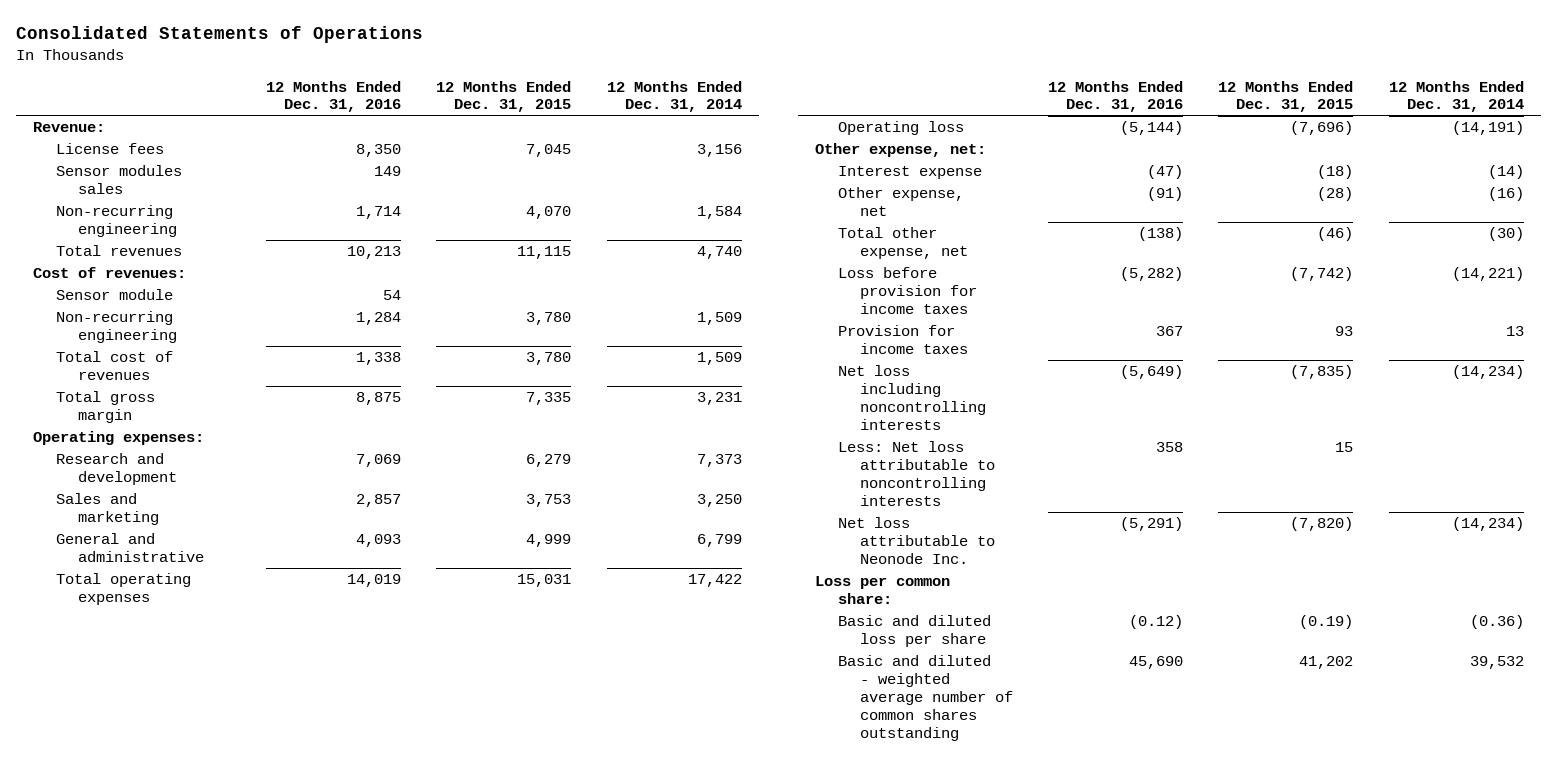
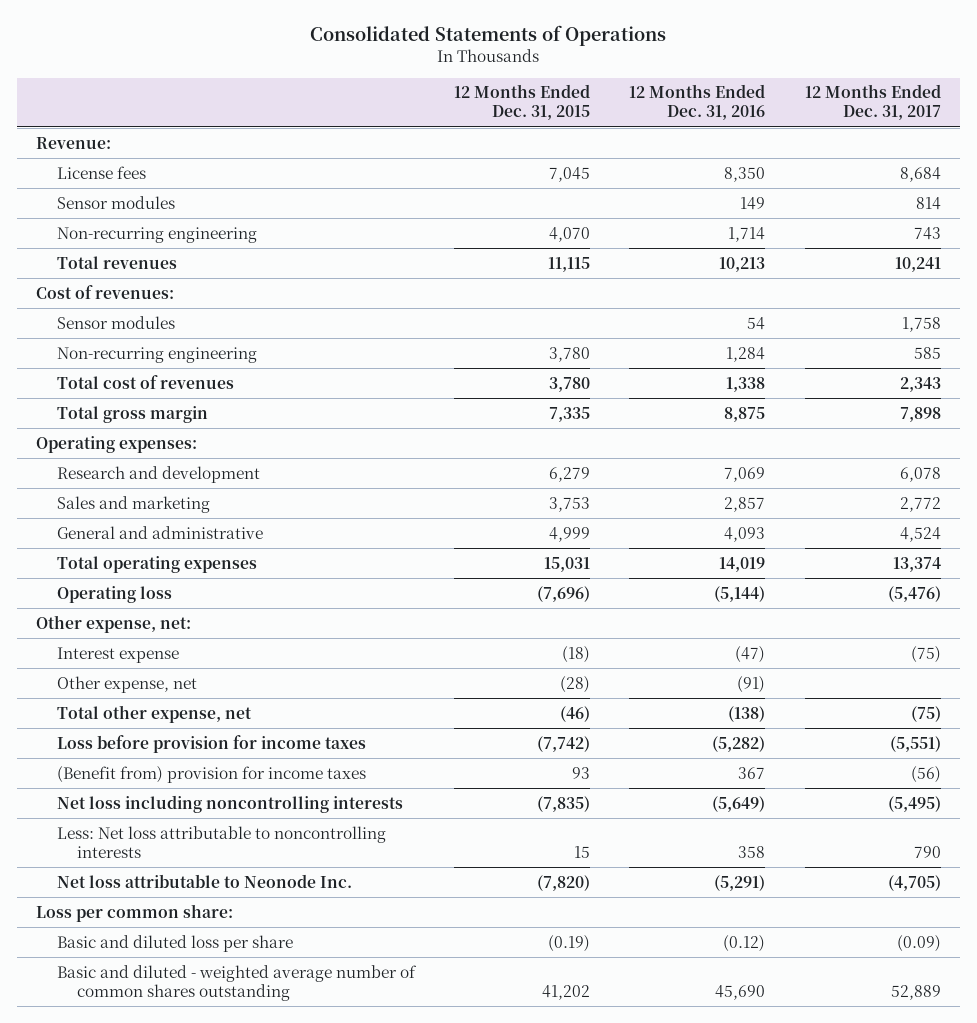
- | 12 Months Ended Dec. 31, 2016 | 12 Months Ended Dec. 31, 2015 | 12 Months Ended Dec. 31, 2014
+ | 12 Months Ended Dec. 31, 2015 | 12 Months Ended Dec. 31, 2016 | 12 Months Ended Dec. 31, 2017
- Sensor modules sales | 149 | |
+ Sensor modules | | 149 | 814
- Sensor module | 54 | |
+ Sensor modules | | 54 | 1,758
- Provision for income taxes | 367 | 93 | 13
+ (Benefit from) provision for income taxes | 93 | 367 | (56)

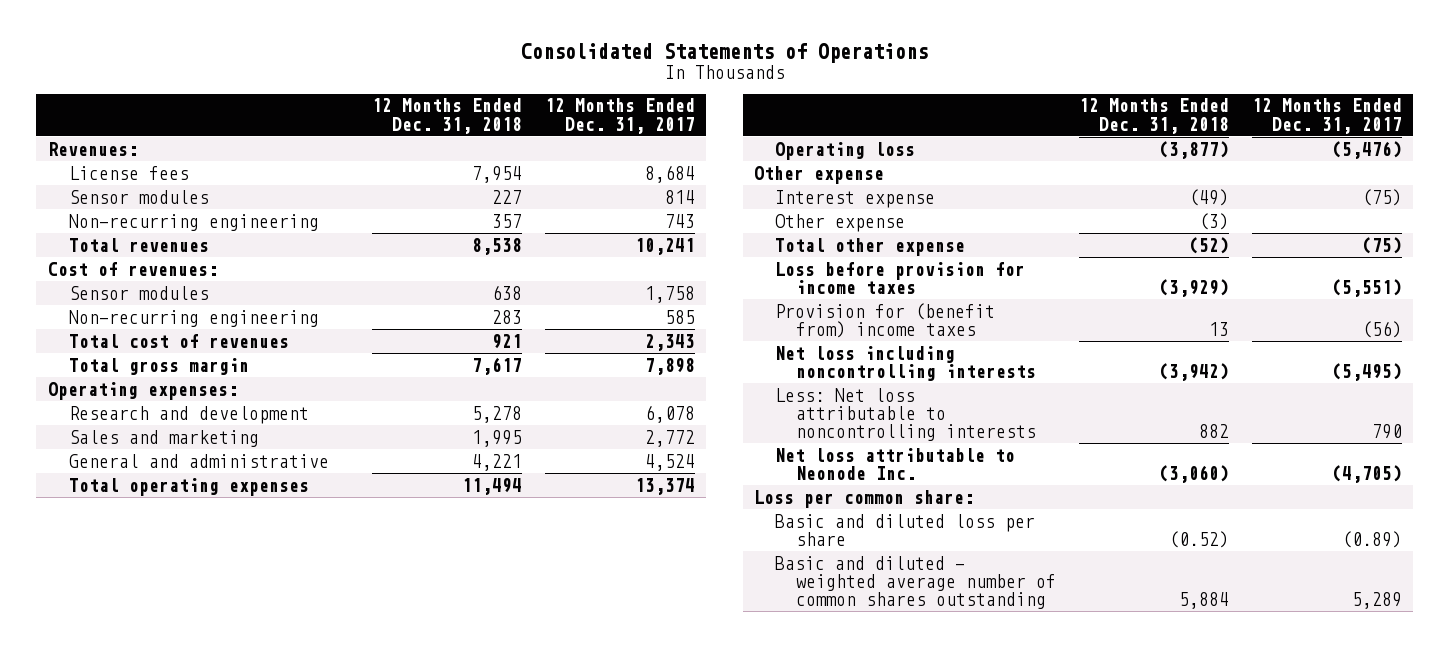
- | 12 Months Ended Dec. 31, 2015 | 12 Months Ended Dec. 31, 2016 | 12 Months Ended Dec. 31, 2017
+ | 12 Months Ended Dec. 31, 2018 | 12 Months Ended Dec. 31, 2017
- Revenue:
+ Revenues:
- Other expense, net:
+ Other expense
- Other expense, net | (28) | (91) |
- Total other expense, net | (46) | (138) | (75)
+ Other expense | (3) |
+ Total other expense | (52) | (75)
- (Benefit from) provision for income taxes | 93 | 367 | (56)
+ Provision for (benefit from) income taxes | 13 | (56)
- Basic and diluted loss per share | (0.19) | (0.12) | (0.09)
- Basic and diluted - weighted average number of common shares outstanding | 41,202 | 45,690 | 52,889
+ Basic and diluted loss per share | (0.52) | (0.89)
+ Basic and diluted - weighted average number of common shares outstanding | 5,884 | 5,289

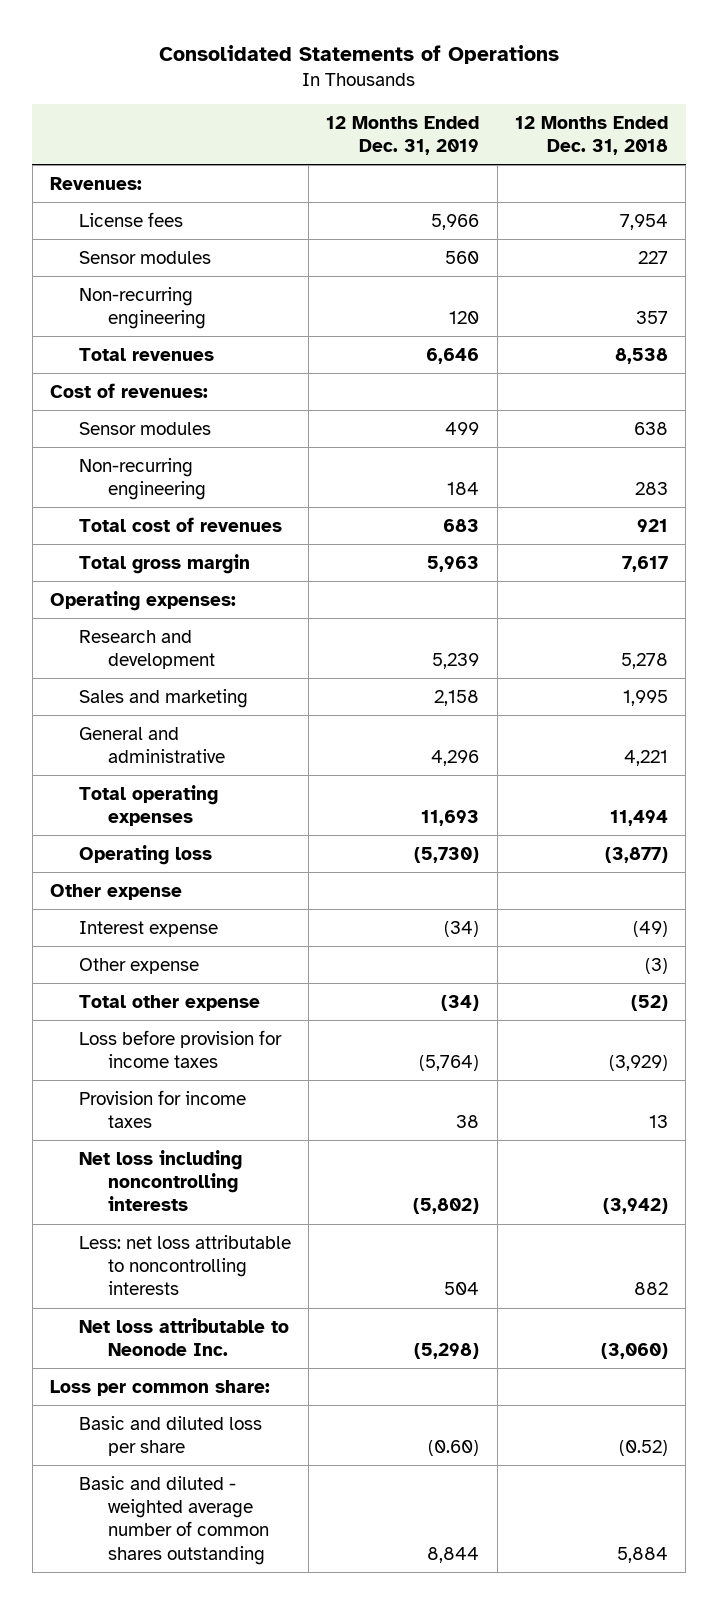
- | 12 Months Ended Dec. 31, 2018 | 12 Months Ended Dec. 31, 2017
+ | 12 Months Ended Dec. 31, 2019 | 12 Months Ended Dec. 31, 2018
- Provision for (benefit from) income taxes | 13 | (56)
+ Provision for income taxes | 38 | 13
- Less: Net loss attributable to noncontrolling interests | 882 | 790
+ Less: net loss attributable to noncontrolling interests | 504 | 882

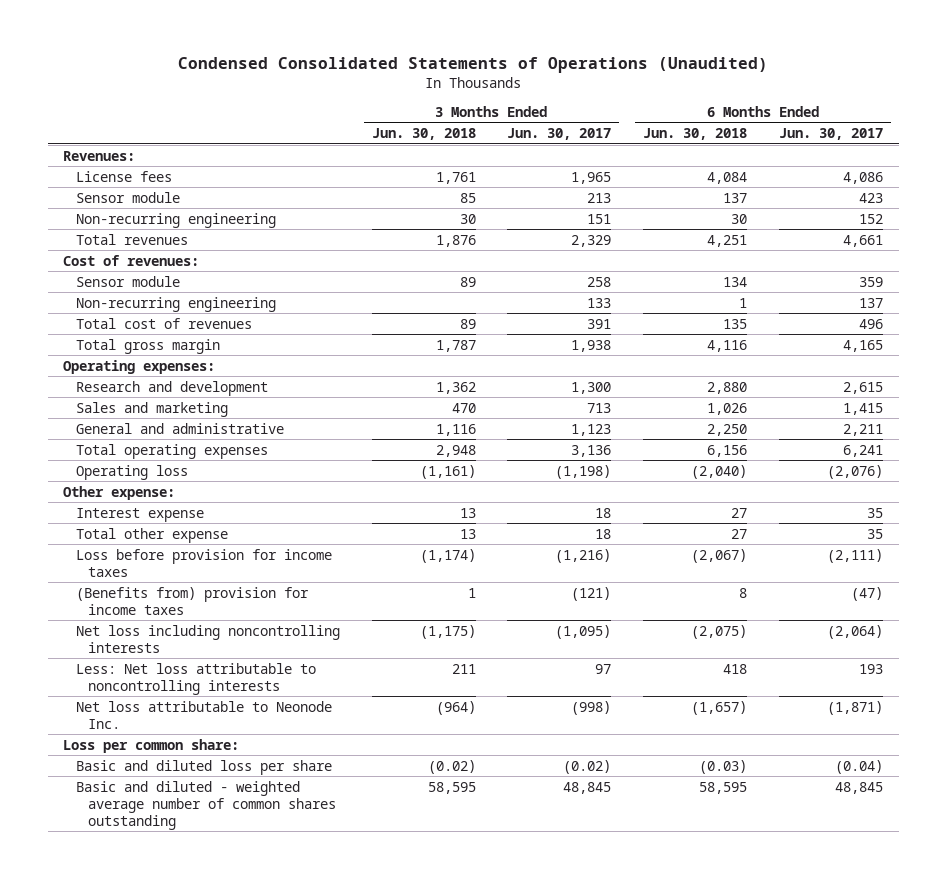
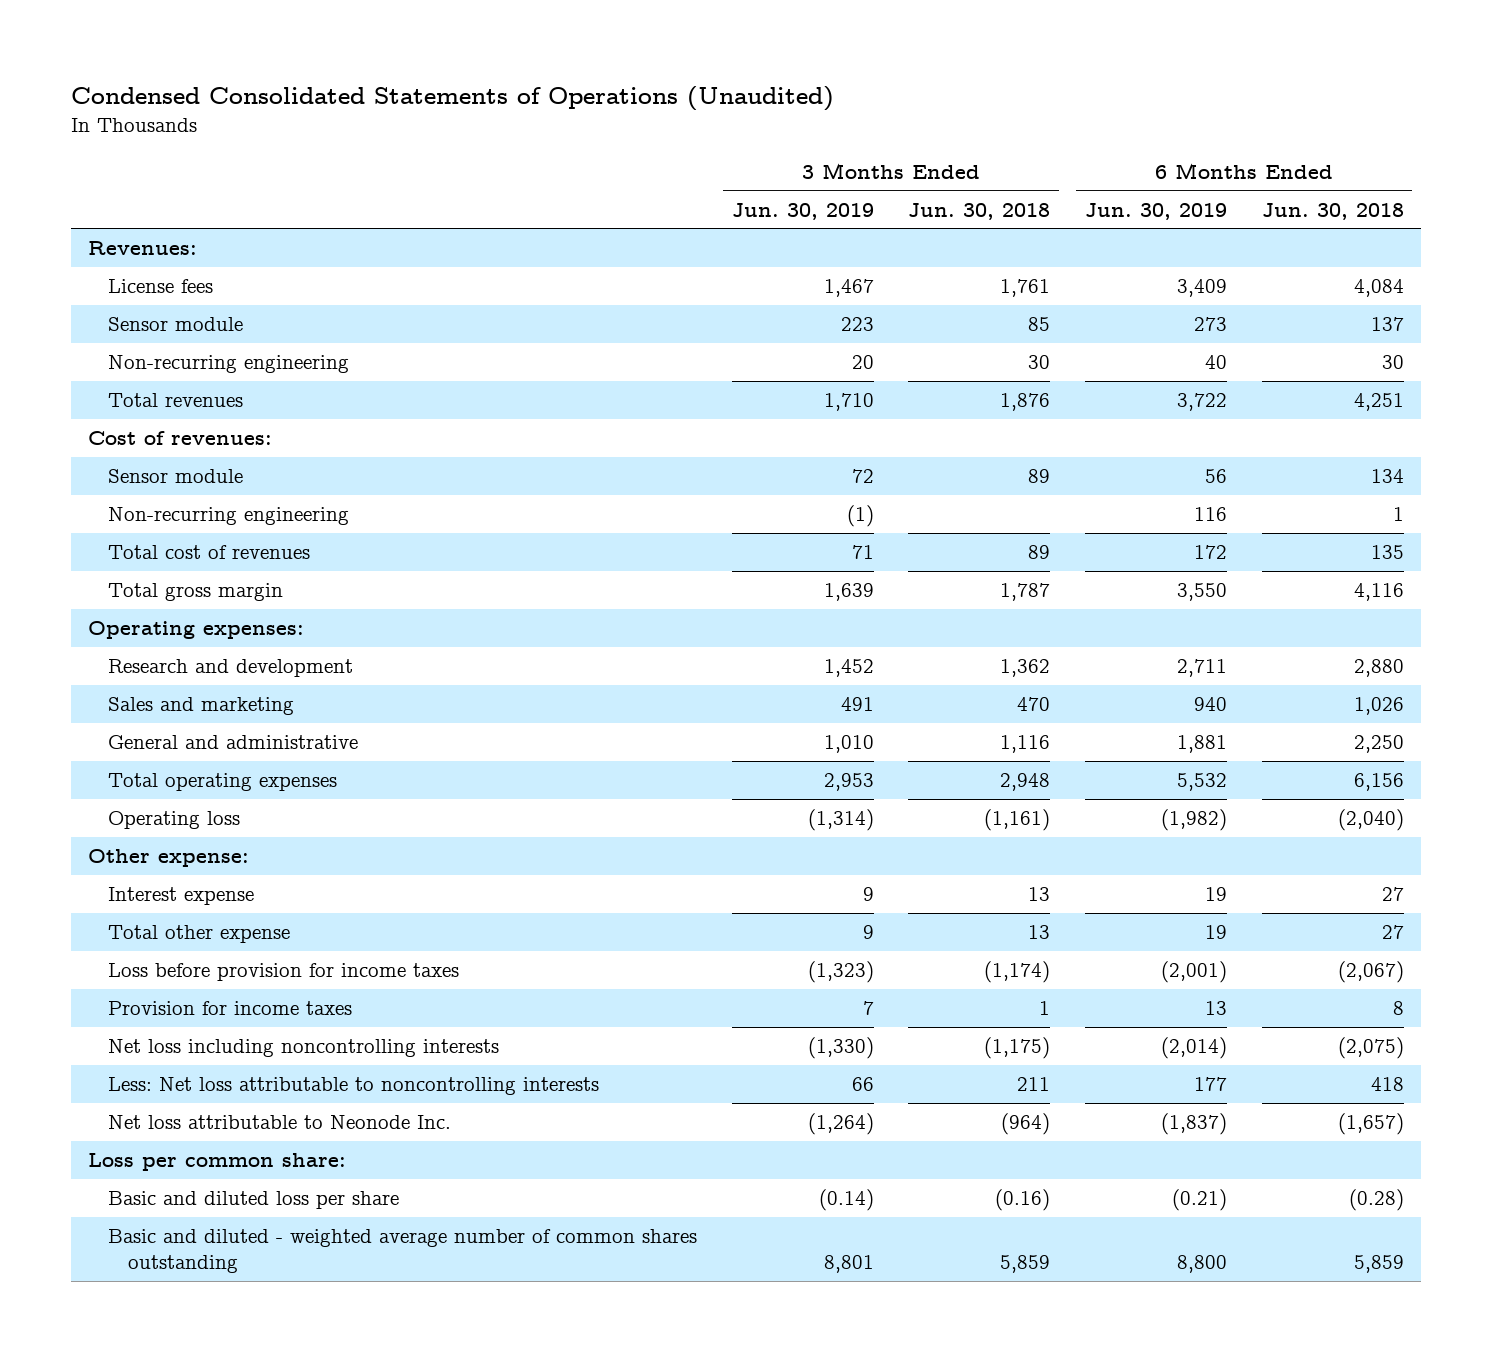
- | 3 Months Ended Jun. 30, 2018 | 3 Months Ended Jun. 30, 2017 | 6 Months Ended Jun. 30, 2018 | 6 Months Ended Jun. 30, 2017
+ | 3 Months Ended Jun. 30, 2019 | 3 Months Ended Jun. 30, 2018 | 6 Months Ended Jun. 30, 2019 | 6 Months Ended Jun. 30, 2018
- (Benefits from) provision for income taxes | 1 | (121) | 8 | (47)
+ Provision for income taxes | 7 | 1 | 13 | 8
- Basic and diluted loss per share | (0.02) | (0.02) | (0.03) | (0.04)
- Basic and diluted - weighted average number of common shares outstanding | 58,595 | 48,845 | 58,595 | 48,845
+ Basic and diluted loss per share | (0.14) | (0.16) | (0.21) | (0.28)
+ Basic and diluted - weighted average number of common shares outstanding | 8,801 | 5,859 | 8,800 | 5,859

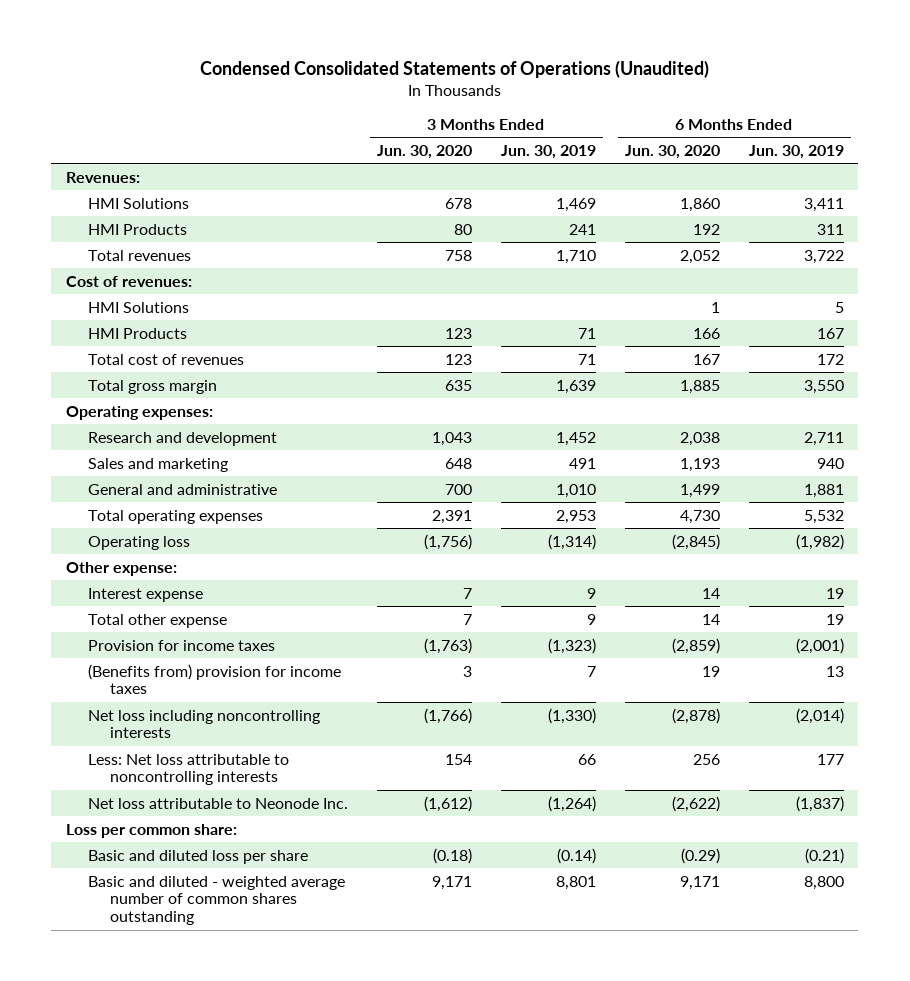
- | 3 Months Ended Jun. 30, 2019 | 3 Months Ended Jun. 30, 2018 | 6 Months Ended Jun. 30, 2019 | 6 Months Ended Jun. 30, 2018
+ | 3 Months Ended Jun. 30, 2020 | 3 Months Ended Jun. 30, 2019 | 6 Months Ended Jun. 30, 2020 | 6 Months Ended Jun. 30, 2019
- License fees | 1,467 | 1,761 | 3,409 | 4,084
- Sensor module | 223 | 85 | 273 | 137
- Non-recurring engineering | 20 | 30 | 40 | 30
+ HMI Solutions | 678 | 1,469 | 1,860 | 3,411
+ HMI Products | 80 | 241 | 192 | 311
- Sensor module | 72 | 89 | 56 | 134
- Non-recurring engineering | (1) | | 116 | 1
+ HMI Solutions | | | 1 | 5
+ HMI Products | 123 | 71 | 166 | 167
- Loss before provision for income taxes | (1,323) | (1,174) | (2,001) | (2,067)
- Provision for income taxes | 7 | 1 | 13 | 8
+ Provision for income taxes | (1,763) | (1,323) | (2,859) | (2,001)
+ (Benefits from) provision for income taxes | 3 | 7 | 19 | 13

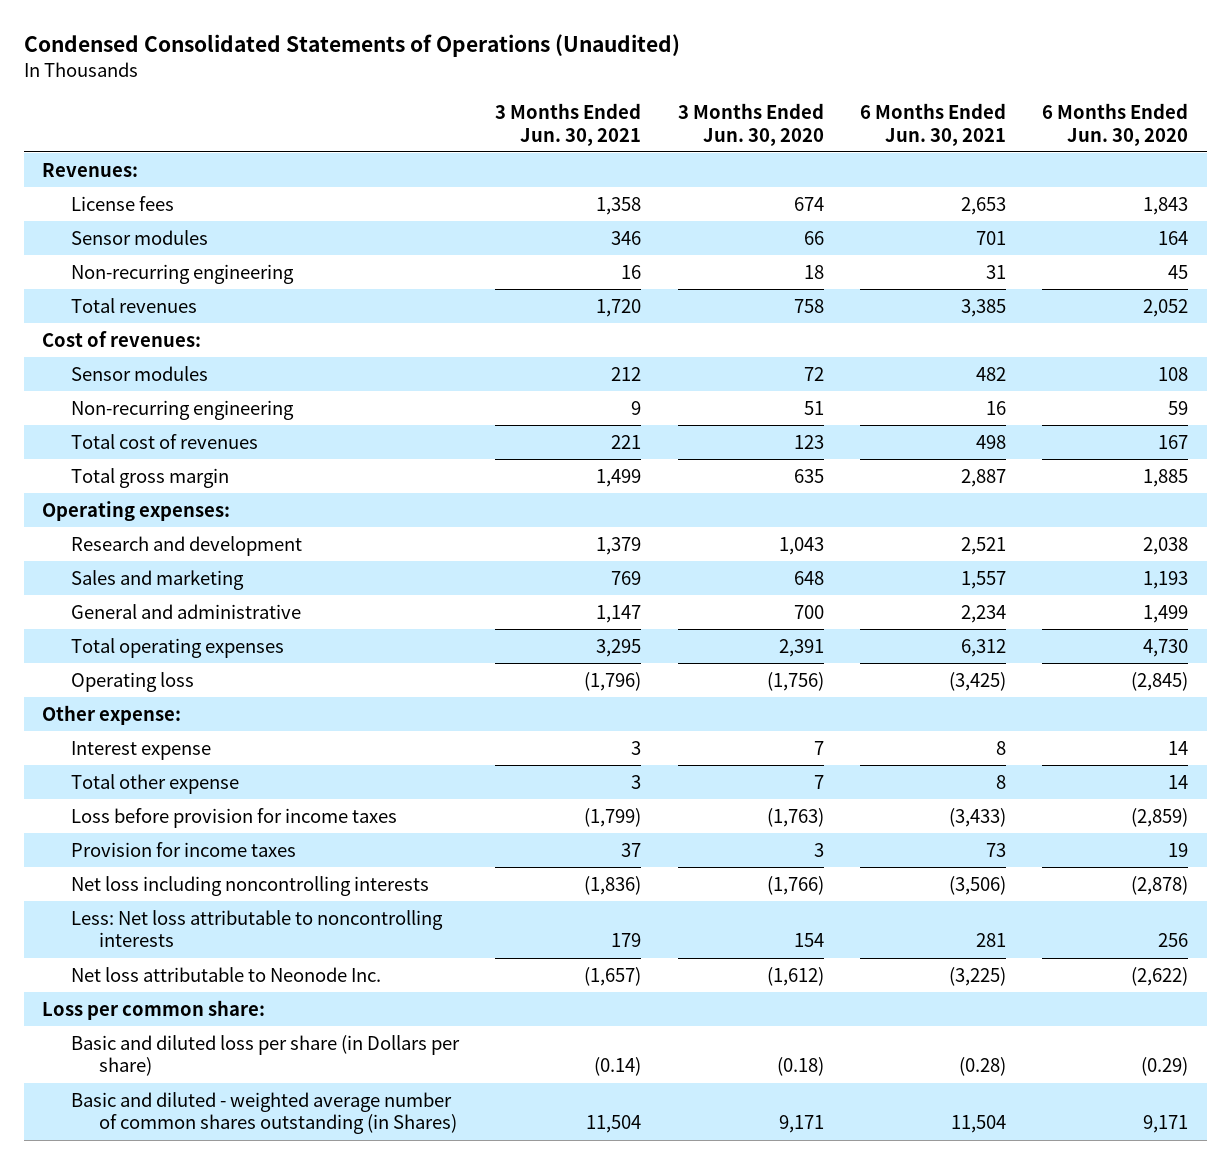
- | 3 Months Ended Jun. 30, 2020 | 3 Months Ended Jun. 30, 2019 | 6 Months Ended Jun. 30, 2020 | 6 Months Ended Jun. 30, 2019
+ | 3 Months Ended Jun. 30, 2021 | 3 Months Ended Jun. 30, 2020 | 6 Months Ended Jun. 30, 2021 | 6 Months Ended Jun. 30, 2020
- HMI Solutions | 678 | 1,469 | 1,860 | 3,411
- HMI Products | 80 | 241 | 192 | 311
+ License fees | 1,358 | 674 | 2,653 | 1,843
+ Sensor modules | 346 | 66 | 701 | 164
+ Non-recurring engineering | 16 | 18 | 31 | 45
- HMI Solutions | | | 1 | 5
- HMI Products | 123 | 71 | 166 | 167
+ Sensor modules | 212 | 72 | 482 | 108
+ Non-recurring engineering | 9 | 51 | 16 | 59
- Provision for income taxes | (1,763) | (1,323) | (2,859) | (2,001)
- (Benefits from) provision for income taxes | 3 | 7 | 19 | 13
+ Loss before provision for income taxes | (1,799) | (1,763) | (3,433) | (2,859)
+ Provision for income taxes | 37 | 3 | 73 | 19
- Basic and diluted loss per share | (0.18) | (0.14) | (0.29) | (0.21)
- Basic and diluted - weighted average number of common shares outstanding | 9,171 | 8,801 | 9,171 | 8,800
+ Basic and diluted loss per share (in Dollars per share) | (0.14) | (0.18) | (0.28) | (0.29)
+ Basic and diluted - weighted average number of common shares outstanding (in Shares) | 11,504 | 9,171 | 11,504 | 9,171

